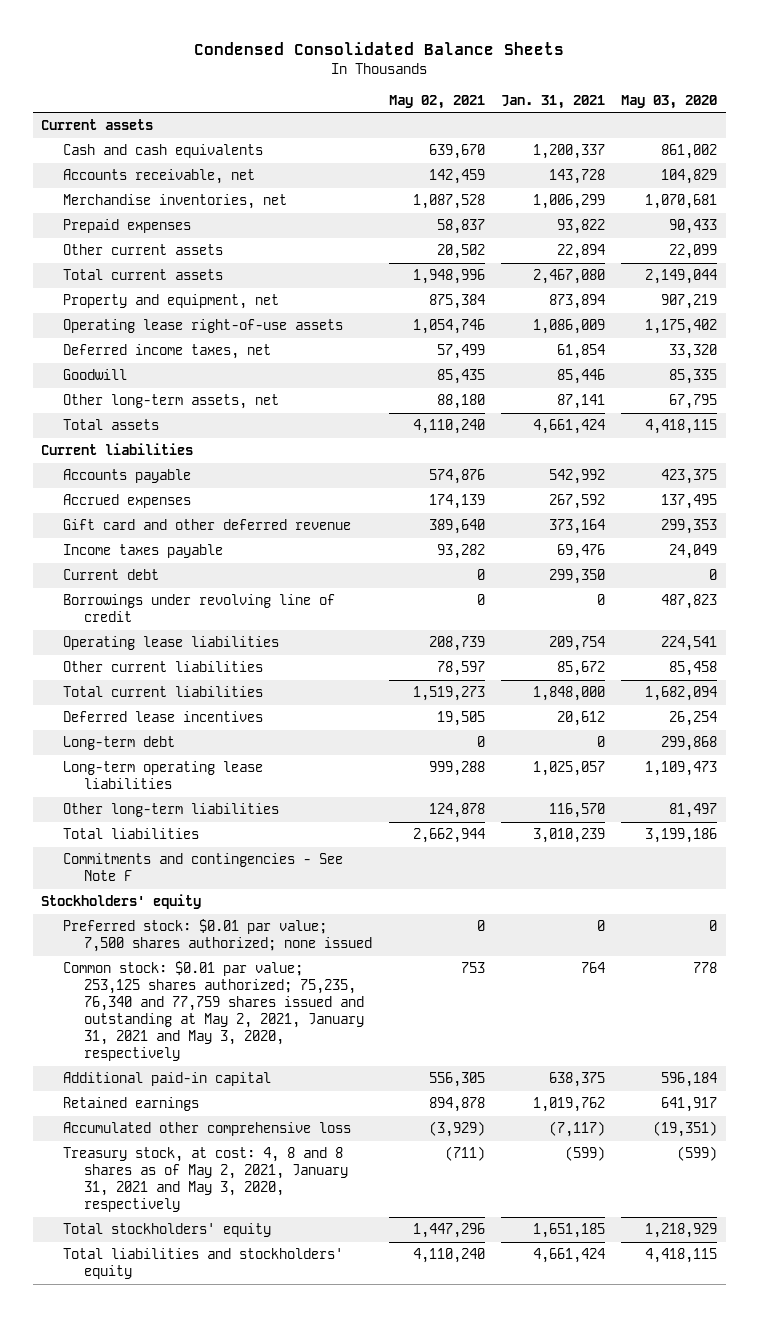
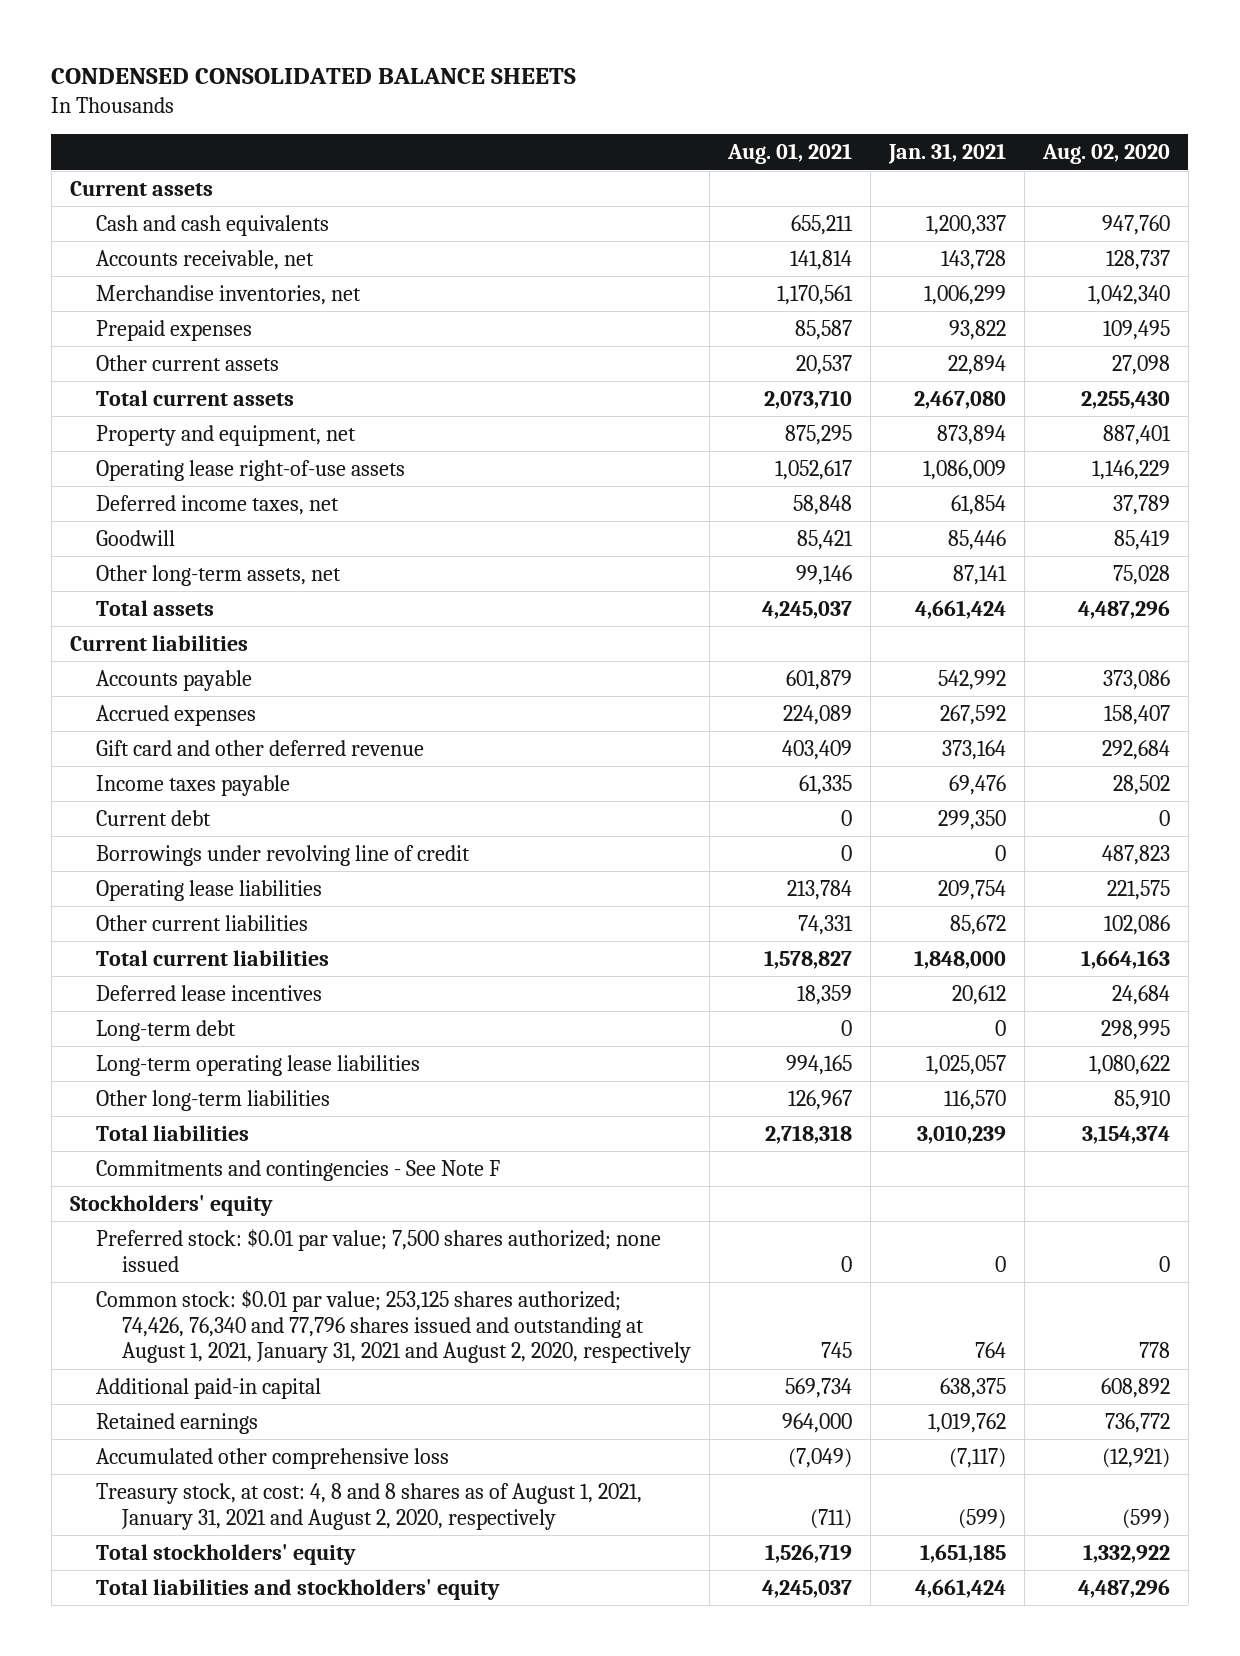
- Condensed Consolidated Balance Sheets
+ CONDENSED CONSOLIDATED BALANCE SHEETS
- | May 02, 2021 | Jan. 31, 2021 | May 03, 2020
+ | Aug. 01, 2021 | Jan. 31, 2021 | Aug. 02, 2020
- Common stock: $0.01 par value; 253,125 shares authorized; 75,235, 76,340 and 77,759 shares issued and outstanding at May 2, 2021, January 31, 2021 and May 3, 2020, respectively | 753 | 764 | 778
+ Common stock: $0.01 par value; 253,125 shares authorized; 74,426, 76,340 and 77,796 shares issued and outstanding at August 1, 2021, January 31, 2021 and August 2, 2020, respectively | 745 | 764 | 778
- Treasury stock, at cost: 4, 8 and 8 shares as of May 2, 2021, January 31, 2021 and May 3, 2020, respectively | (711) | (599) | (599)
+ Treasury stock, at cost: 4, 8 and 8 shares as of August 1, 2021, January 31, 2021 and August 2, 2020, respectively | (711) | (599) | (599)

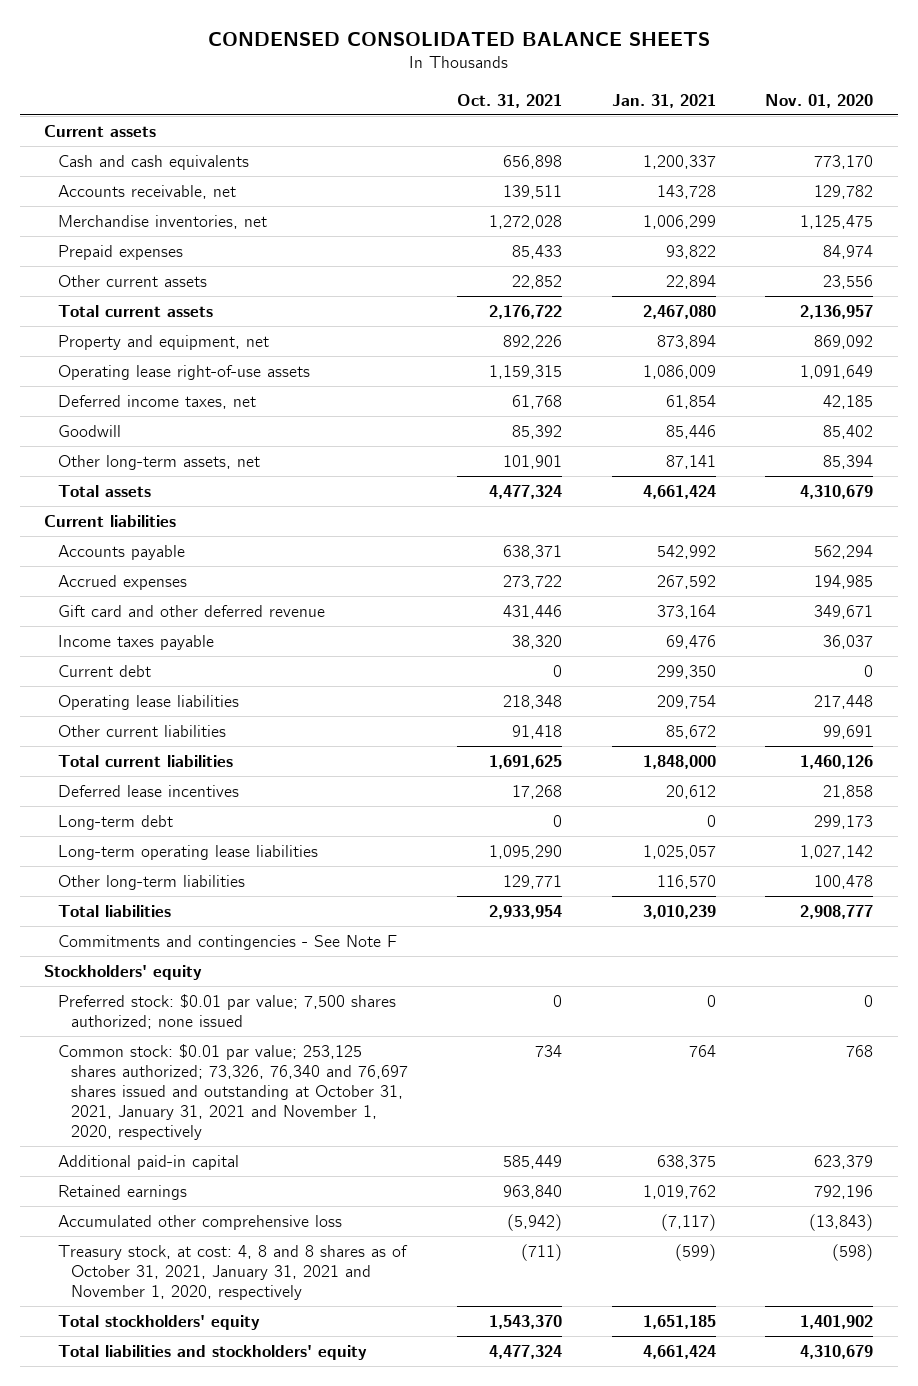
- | Aug. 01, 2021 | Jan. 31, 2021 | Aug. 02, 2020
+ | Oct. 31, 2021 | Jan. 31, 2021 | Nov. 01, 2020
- Borrowings under revolving line of credit | 0 | 0 | 487,823
- Common stock: $0.01 par value; 253,125 shares authorized; 74,426, 76,340 and 77,796 shares issued and outstanding at August 1, 2021, January 31, 2021 and August 2, 2020, respectively | 745 | 764 | 778
+ Common stock: $0.01 par value; 253,125 shares authorized; 73,326, 76,340 and 76,697 shares issued and outstanding at October 31, 2021, January 31, 2021 and November 1, 2020, respectively | 734 | 764 | 768
- Treasury stock, at cost: 4, 8 and 8 shares as of August 1, 2021, January 31, 2021 and August 2, 2020, respectively | (711) | (599) | (599)
+ Treasury stock, at cost: 4, 8 and 8 shares as of October 31, 2021, January 31, 2021 and November 1, 2020, respectively | (711) | (599) | (598)

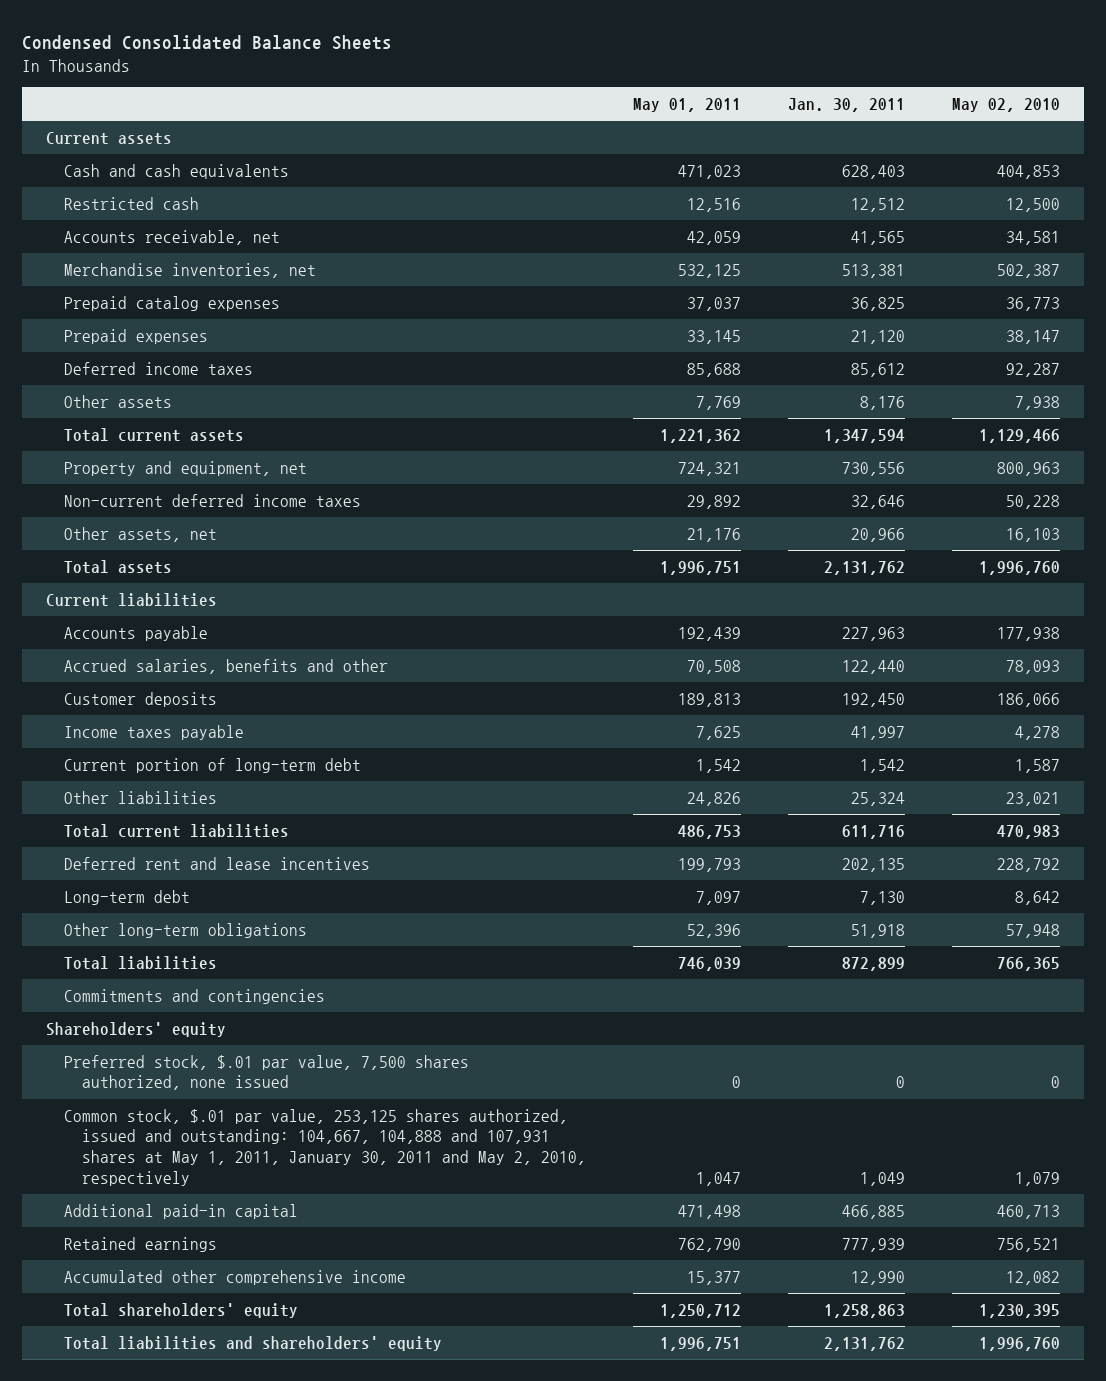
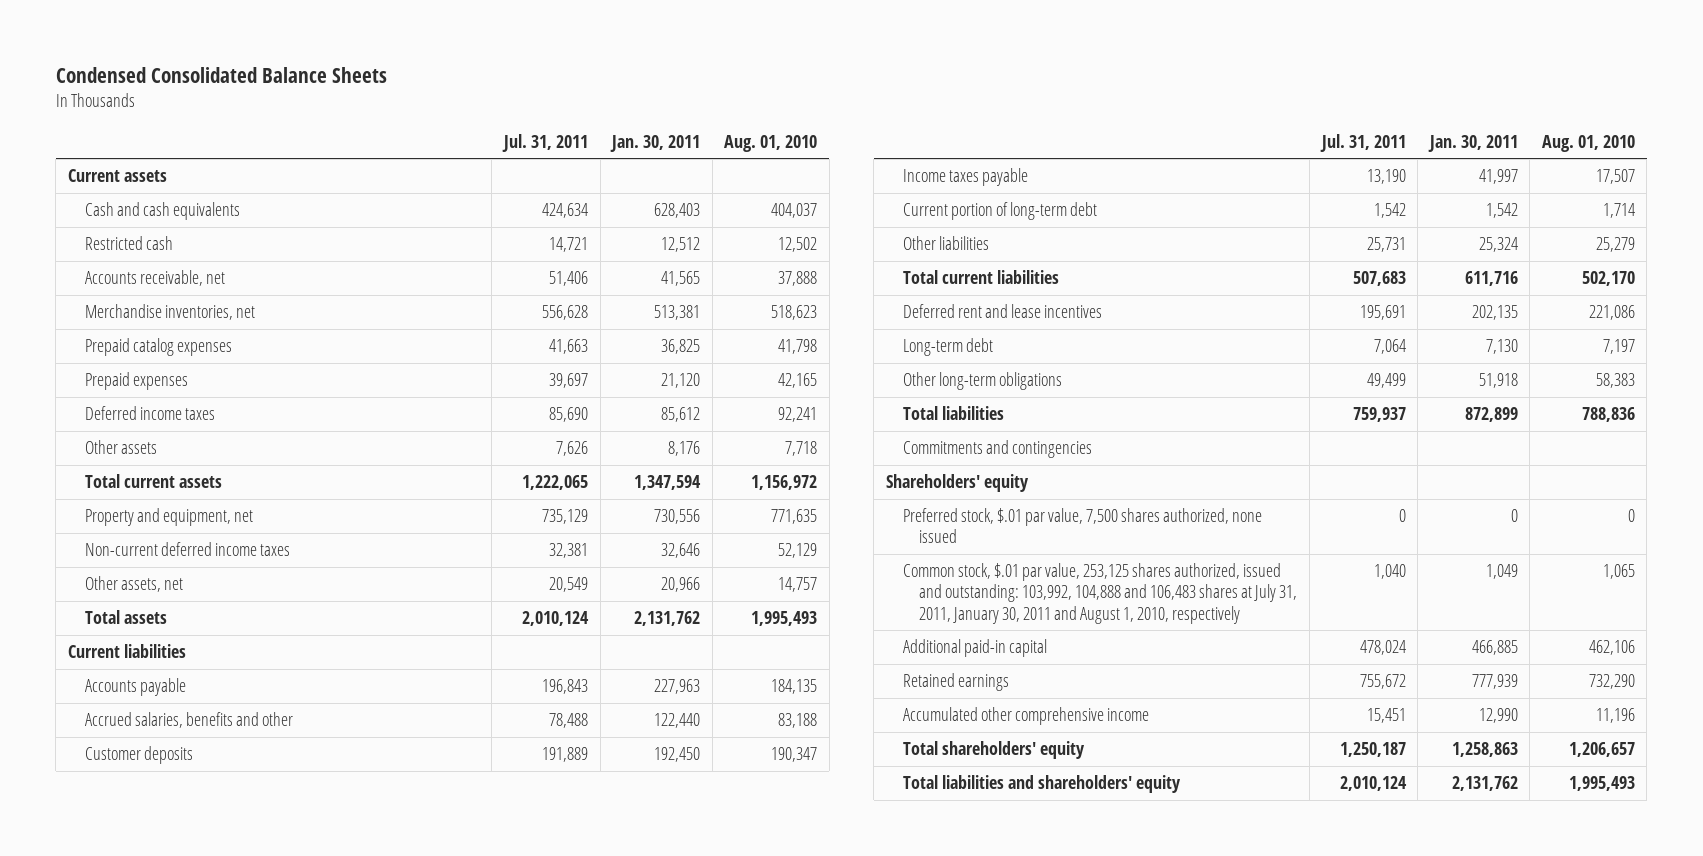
- | May 01, 2011 | Jan. 30, 2011 | May 02, 2010
+ | Jul. 31, 2011 | Jan. 30, 2011 | Aug. 01, 2010
- Common stock, $.01 par value, 253,125 shares authorized, issued and outstanding: 104,667, 104,888 and 107,931 shares at May 1, 2011, January 30, 2011 and May 2, 2010, respectively | 1,047 | 1,049 | 1,079
+ Common stock, $.01 par value, 253,125 shares authorized, issued and outstanding: 103,992, 104,888 and 106,483 shares at July 31, 2011, January 30, 2011 and August 1, 2010, respectively | 1,040 | 1,049 | 1,065

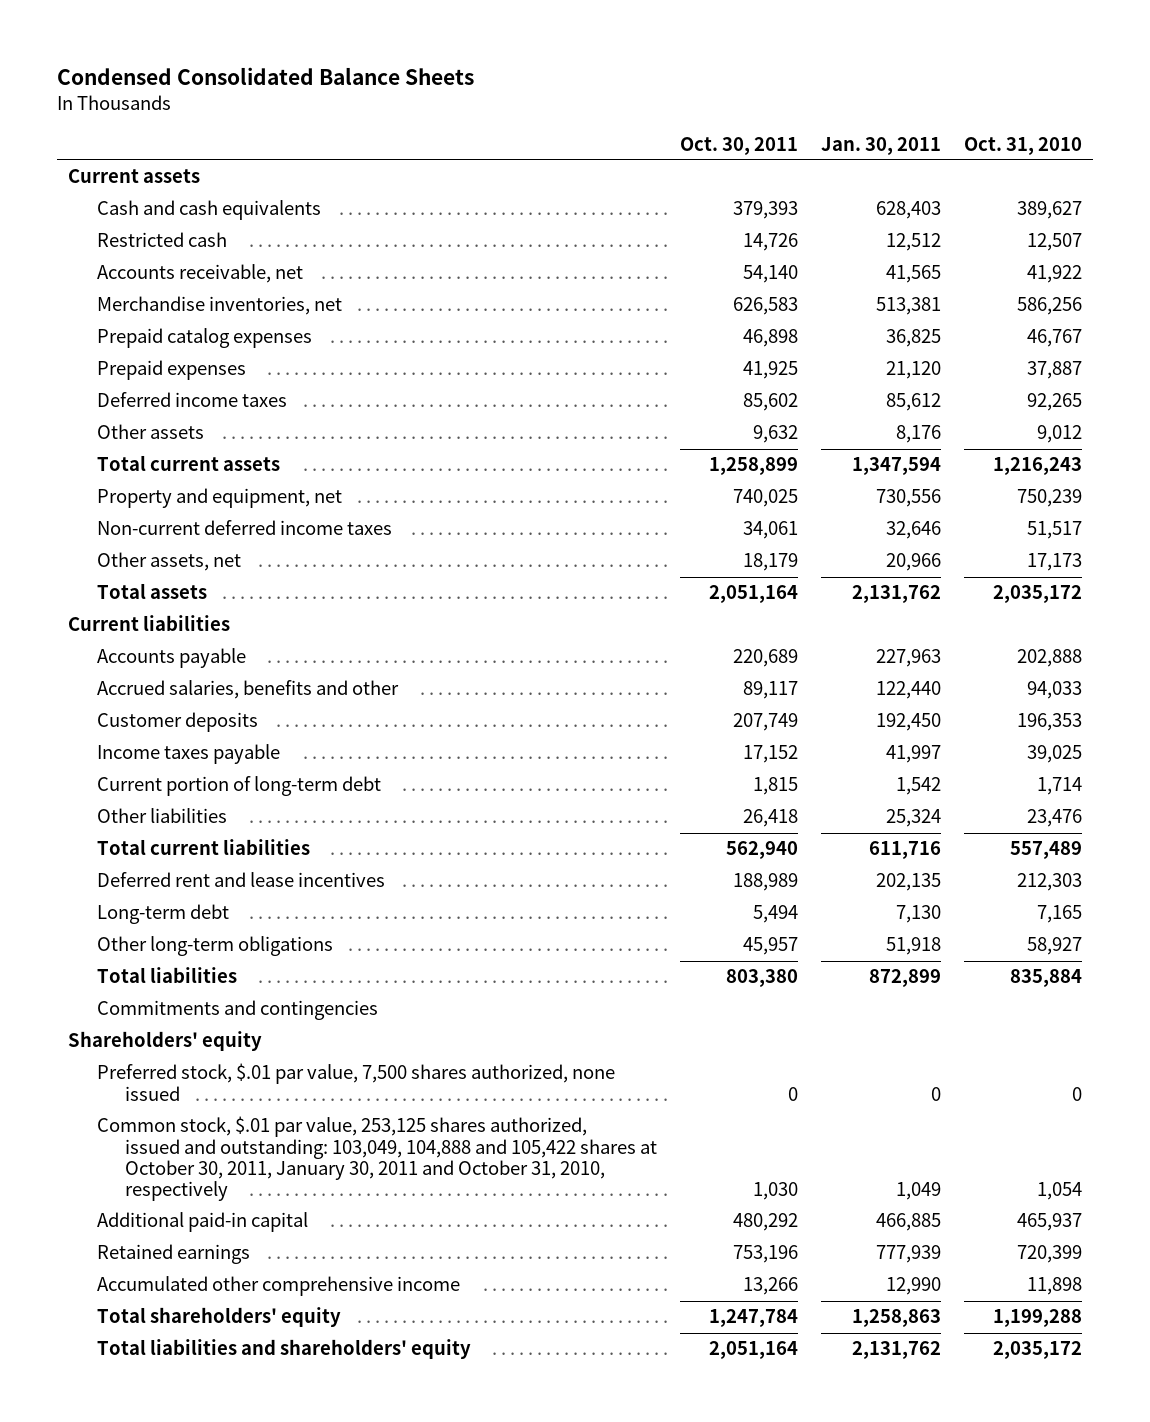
- | Jul. 31, 2011 | Jan. 30, 2011 | Aug. 01, 2010
+ | Oct. 30, 2011 | Jan. 30, 2011 | Oct. 31, 2010
- Common stock, $.01 par value, 253,125 shares authorized, issued and outstanding: 103,992, 104,888 and 106,483 shares at July 31, 2011, January 30, 2011 and August 1, 2010, respectively | 1,040 | 1,049 | 1,065
+ Common stock, $.01 par value, 253,125 shares authorized, issued and outstanding: 103,049, 104,888 and 105,422 shares at October 30, 2011, January 30, 2011 and October 31, 2010, respectively | 1,030 | 1,049 | 1,054

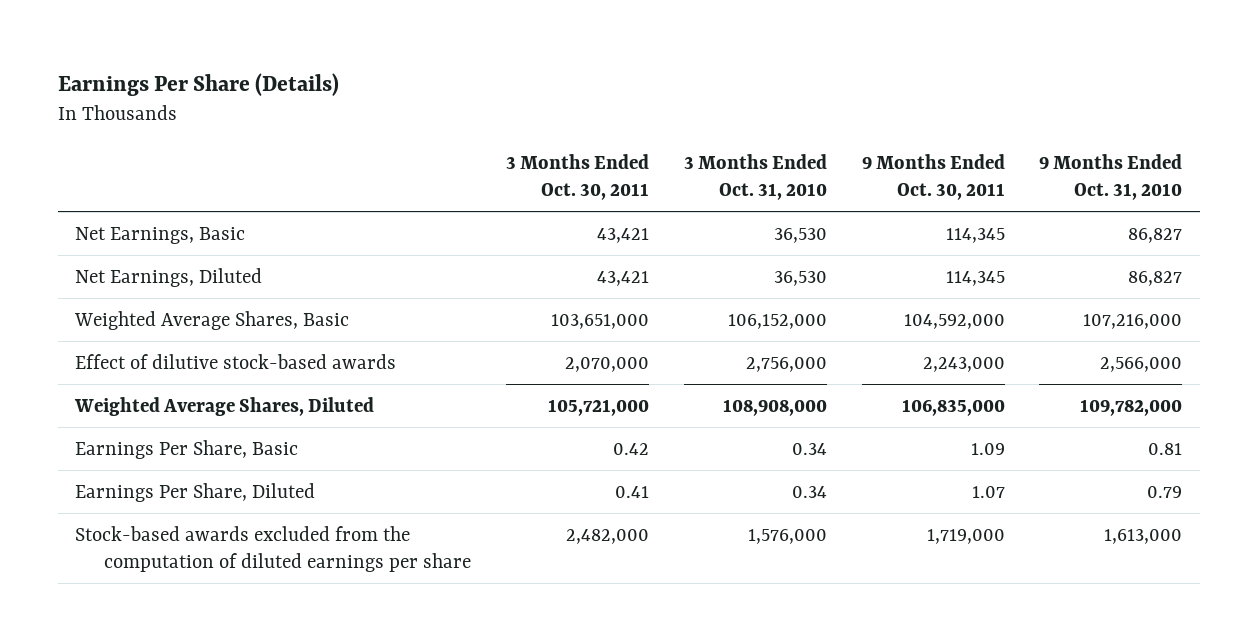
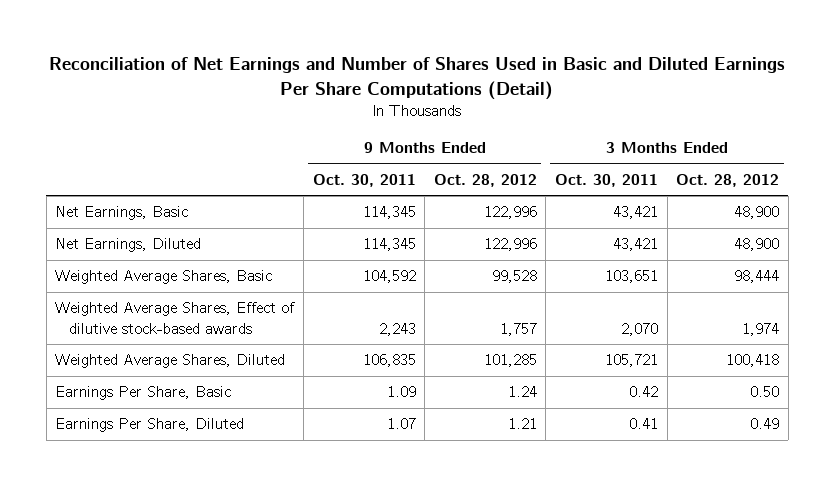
- Earnings Per Share (Details)
+ Reconciliation of Net Earnings and Number of Shares Used in Basic and Diluted Earnings Per Share Computations (Detail)
- | 3 Months Ended Oct. 30, 2011 | 3 Months Ended Oct. 31, 2010 | 9 Months Ended Oct. 30, 2011 | 9 Months Ended Oct. 31, 2010
+ | 9 Months Ended Oct. 30, 2011 | 9 Months Ended Oct. 28, 2012 | 3 Months Ended Oct. 30, 2011 | 3 Months Ended Oct. 28, 2012
- Weighted Average Shares, Basic | 103,651,000 | 106,152,000 | 104,592,000 | 107,216,000
- Effect of dilutive stock-based awards | 2,070,000 | 2,756,000 | 2,243,000 | 2,566,000
- Weighted Average Shares, Diluted | 105,721,000 | 108,908,000 | 106,835,000 | 109,782,000
+ Weighted Average Shares, Basic | 104,592 | 99,528 | 103,651 | 98,444
+ Weighted Average Shares, Effect of dilutive stock-based awards | 2,243 | 1,757 | 2,070 | 1,974
+ Weighted Average Shares, Diluted | 106,835 | 101,285 | 105,721 | 100,418
- Stock-based awards excluded from the computation of diluted earnings per share | 2,482,000 | 1,576,000 | 1,719,000 | 1,613,000

